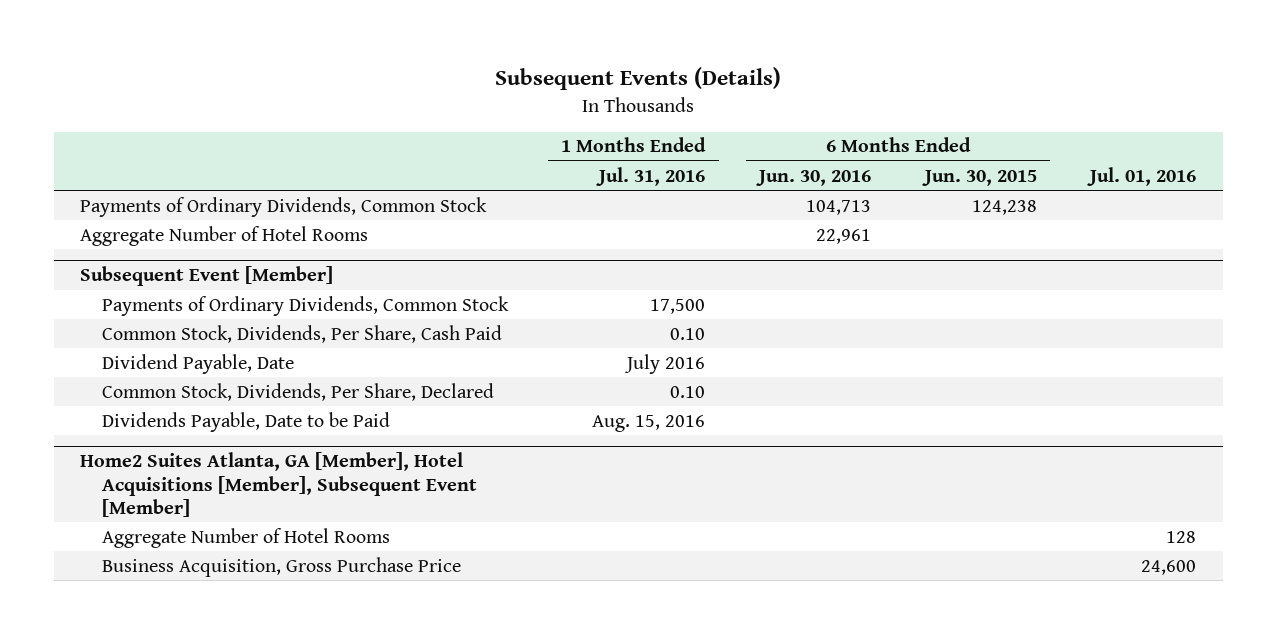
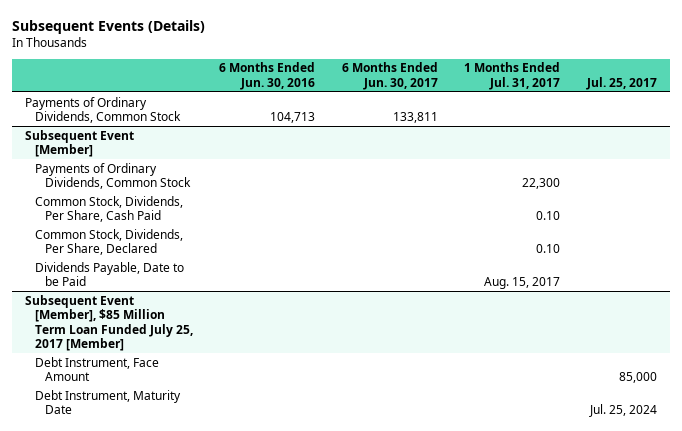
- | 1 Months Ended Jul. 31, 2016 | 6 Months Ended Jun. 30, 2016 | 6 Months Ended Jun. 30, 2015 | Jul. 01, 2016
+ | 6 Months Ended Jun. 30, 2016 | 6 Months Ended Jun. 30, 2017 | 1 Months Ended Jul. 31, 2017 | Jul. 25, 2017
- Aggregate Number of Hotel Rooms | | 22,961 | |
@ Subsequent Event [Member]
- Dividend Payable, Date | July 2016 | | |
- Home2 Suites Atlanta, GA [Member], Hotel Acquisitions [Member], Subsequent Event [Member]
- Aggregate Number of Hotel Rooms | | | | 128
- Business Acquisition, Gross Purchase Price | | | | 24,600
+ Subsequent Event [Member], $85 Million Term Loan Funded July 25, 2017 [Member]
+ Debt Instrument, Face Amount | | | | 85,000
+ Debt Instrument, Maturity Date | | | | Jul. 25, 2024

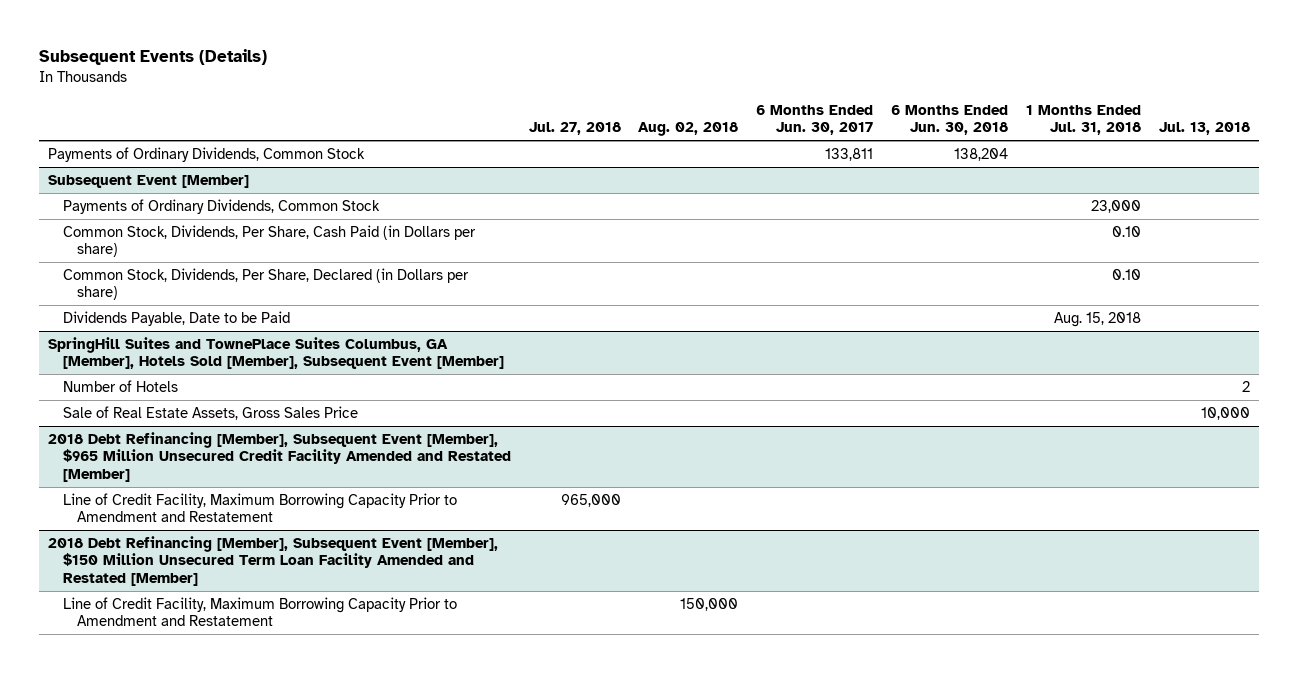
- | 6 Months Ended Jun. 30, 2016 | 6 Months Ended Jun. 30, 2017 | 1 Months Ended Jul. 31, 2017 | Jul. 25, 2017
+ | Jul. 27, 2018 | Aug. 02, 2018 | 6 Months Ended Jun. 30, 2017 | 6 Months Ended Jun. 30, 2018 | 1 Months Ended Jul. 31, 2018 | Jul. 13, 2018
@ Subsequent Event [Member]
- Common Stock, Dividends, Per Share, Cash Paid | | | 0.10 |
- Common Stock, Dividends, Per Share, Declared | | | 0.10 |
+ Common Stock, Dividends, Per Share, Cash Paid (in Dollars per share) | | | | | 0.10 |
+ Common Stock, Dividends, Per Share, Declared (in Dollars per share) | | | | | 0.10 |
- Subsequent Event [Member], $85 Million Term Loan Funded July 25, 2017 [Member]
- Debt Instrument, Face Amount | | | | 85,000
- Debt Instrument, Maturity Date | | | | Jul. 25, 2024
+ SpringHill Suites and TownePlace Suites Columbus, GA [Member], Hotels Sold [Member], Subsequent Event [Member]
+ Number of Hotels | | | | | | 2
+ Sale of Real Estate Assets, Gross Sales Price | | | | | | 10,000
+ 2018 Debt Refinancing [Member], Subsequent Event [Member], $965 Million Unsecured Credit Facility Amended and Restated [Member]
+ Line of Credit Facility, Maximum Borrowing Capacity Prior to Amendment and Restatement | 965,000 | | | | |
+ 2018 Debt Refinancing [Member], Subsequent Event [Member], $150 Million Unsecured Term Loan Facility Amended and Restated [Member]
+ Line of Credit Facility, Maximum Borrowing Capacity Prior to Amendment and Restatement | | 150,000 | | | |

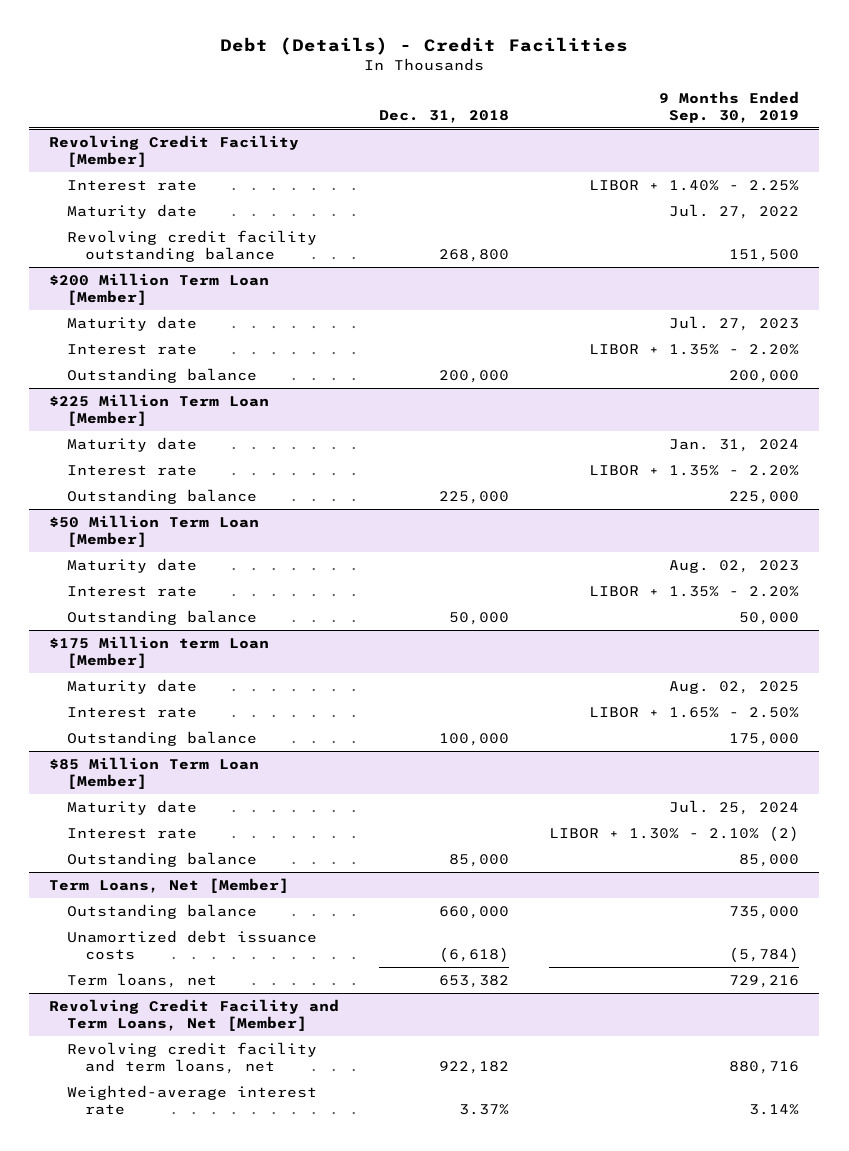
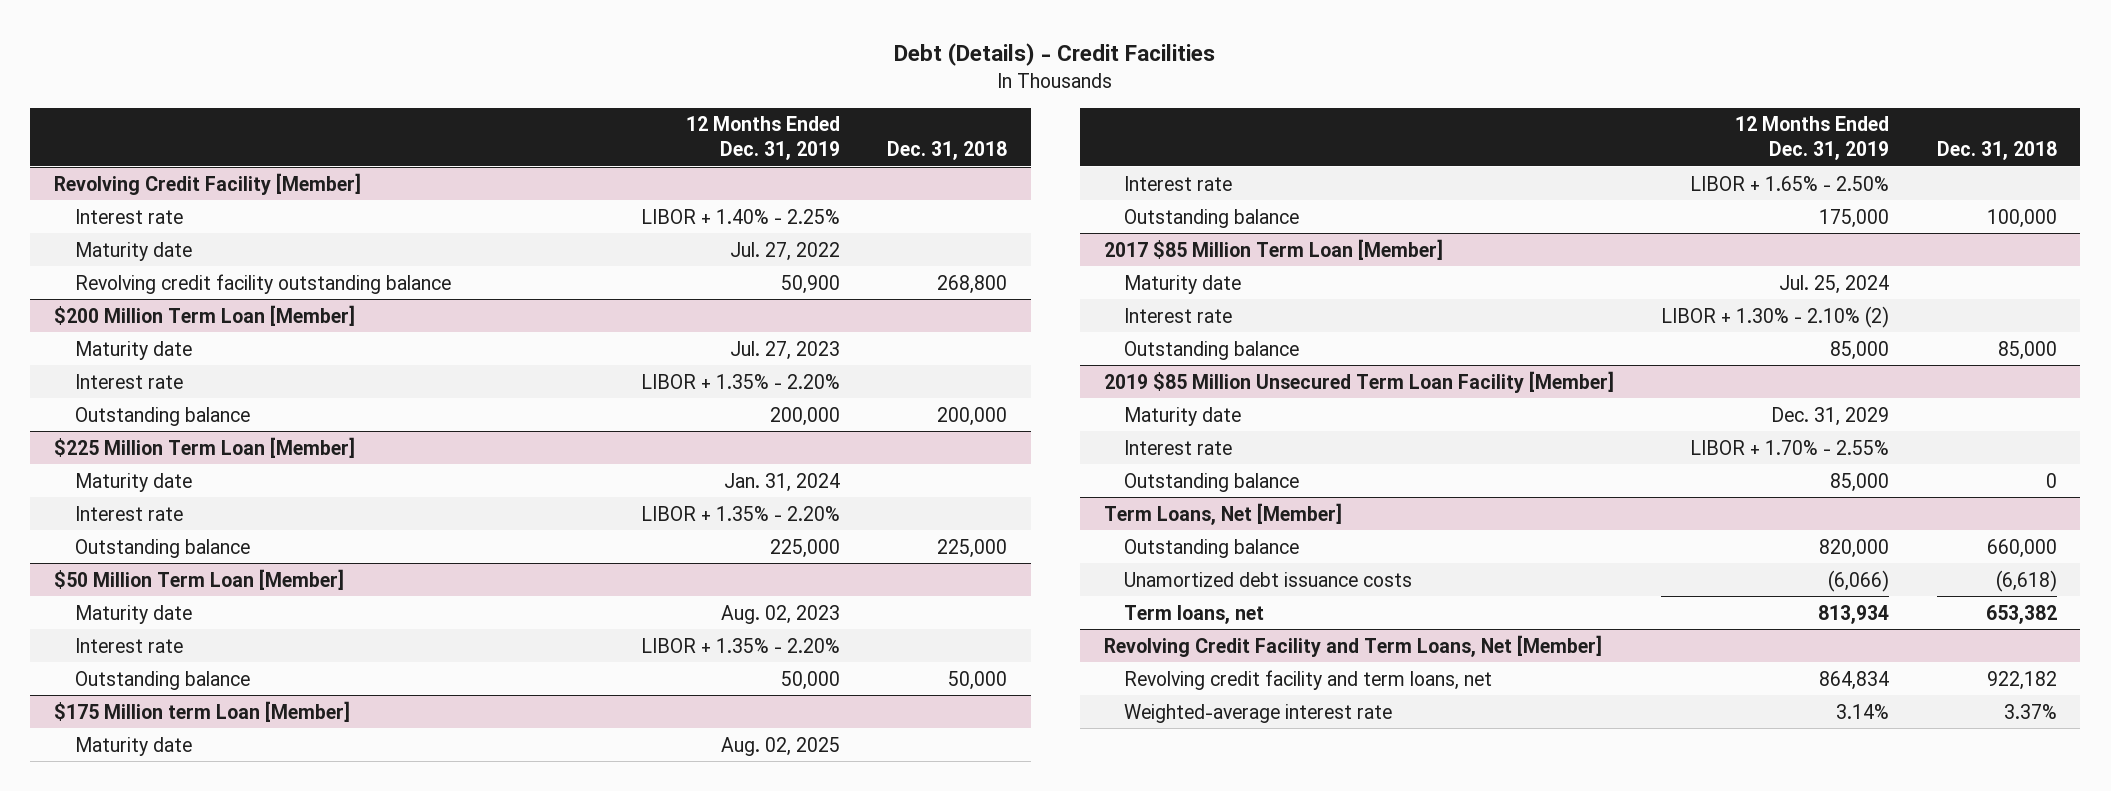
- | Dec. 31, 2018 | 9 Months Ended Sep. 30, 2019
+ | 12 Months Ended Dec. 31, 2019 | Dec. 31, 2018
- $85 Million Term Loan [Member]
+ 2017 $85 Million Term Loan [Member]
+ 2019 $85 Million Unsecured Term Loan Facility [Member]
+ Maturity date | Dec. 31, 2029 |
+ Interest rate | LIBOR + 1.70% - 2.55% |
+ Outstanding balance | 85,000 | 0

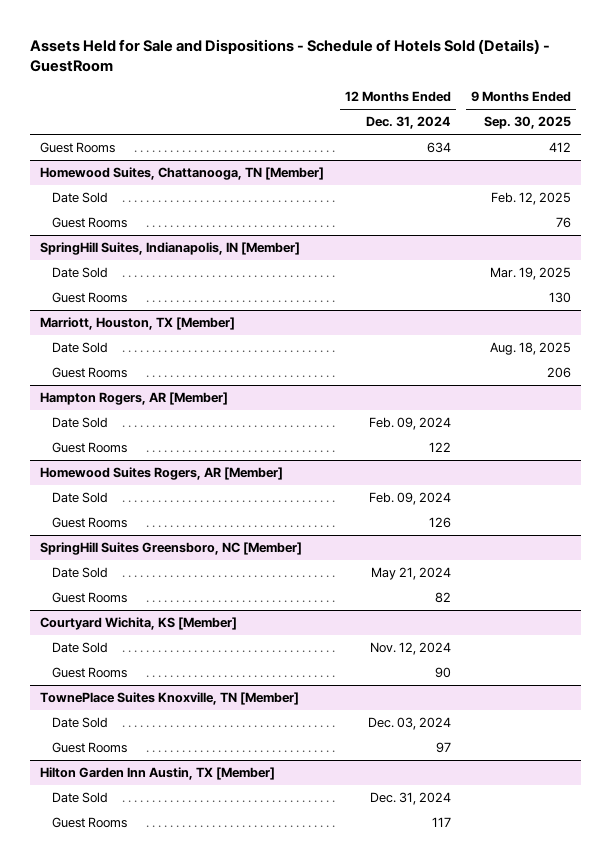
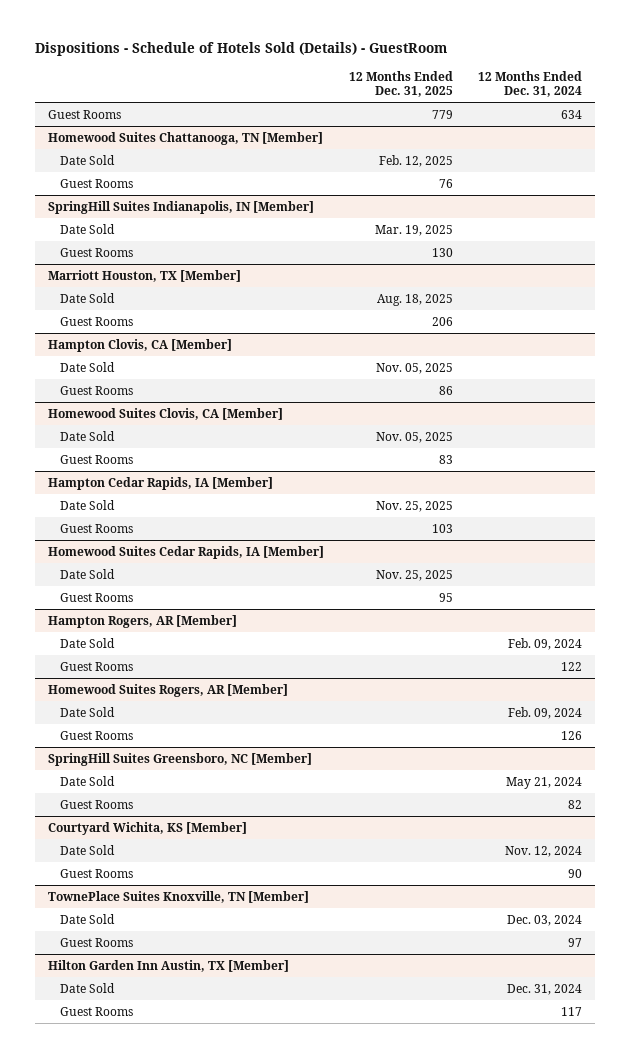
- Assets Held for Sale and Dispositions - Schedule of Hotels Sold (Details) - GuestRoom
+ Dispositions - Schedule of Hotels Sold (Details) - GuestRoom
- | 12 Months Ended Dec. 31, 2024 | 9 Months Ended Sep. 30, 2025
+ | 12 Months Ended Dec. 31, 2025 | 12 Months Ended Dec. 31, 2024
- Homewood Suites, Chattanooga, TN [Member]
+ Homewood Suites Chattanooga, TN [Member]
- SpringHill Suites, Indianapolis, IN [Member]
+ SpringHill Suites Indianapolis, IN [Member]
- Marriott, Houston, TX [Member]
+ Marriott Houston, TX [Member]
+ Hampton Clovis, CA [Member]
+ Date Sold | Nov. 05, 2025 |
+ Guest Rooms | 86 |
+ Homewood Suites Clovis, CA [Member]
+ Date Sold | Nov. 05, 2025 |
+ Guest Rooms | 83 |
+ Hampton Cedar Rapids, IA [Member]
+ Date Sold | Nov. 25, 2025 |
+ Guest Rooms | 103 |
+ Homewood Suites Cedar Rapids, IA [Member]
+ Date Sold | Nov. 25, 2025 |
+ Guest Rooms | 95 |

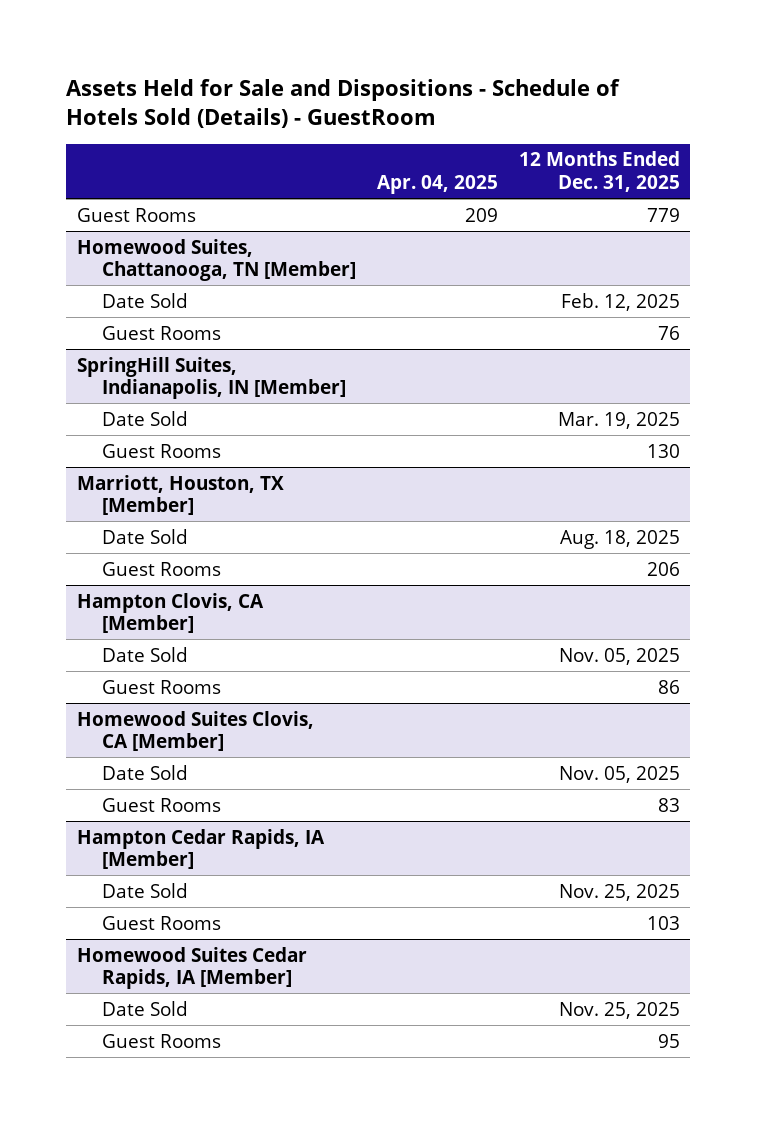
- Dispositions - Schedule of Hotels Sold (Details) - GuestRoom
+ Assets Held for Sale and Dispositions - Schedule of Hotels Sold (Details) - GuestRoom
- | 12 Months Ended Dec. 31, 2025 | 12 Months Ended Dec. 31, 2024
+ | Apr. 04, 2025 | 12 Months Ended Dec. 31, 2025
- Homewood Suites Chattanooga, TN [Member]
+ Homewood Suites, Chattanooga, TN [Member]
- SpringHill Suites Indianapolis, IN [Member]
+ SpringHill Suites, Indianapolis, IN [Member]
- Marriott Houston, TX [Member]
+ Marriott, Houston, TX [Member]
- Hampton Rogers, AR [Member]
- Date Sold | | Feb. 09, 2024
- Guest Rooms | | 122
- Homewood Suites Rogers, AR [Member]
- Date Sold | | Feb. 09, 2024
- Guest Rooms | | 126
- SpringHill Suites Greensboro, NC [Member]
- Date Sold | | May 21, 2024
- Guest Rooms | | 82
- Courtyard Wichita, KS [Member]
- Date Sold | | Nov. 12, 2024
- Guest Rooms | | 90
- TownePlace Suites Knoxville, TN [Member]
- Date Sold | | Dec. 03, 2024
- Guest Rooms | | 97
- Hilton Garden Inn Austin, TX [Member]
- Date Sold | | Dec. 31, 2024
- Guest Rooms | | 117

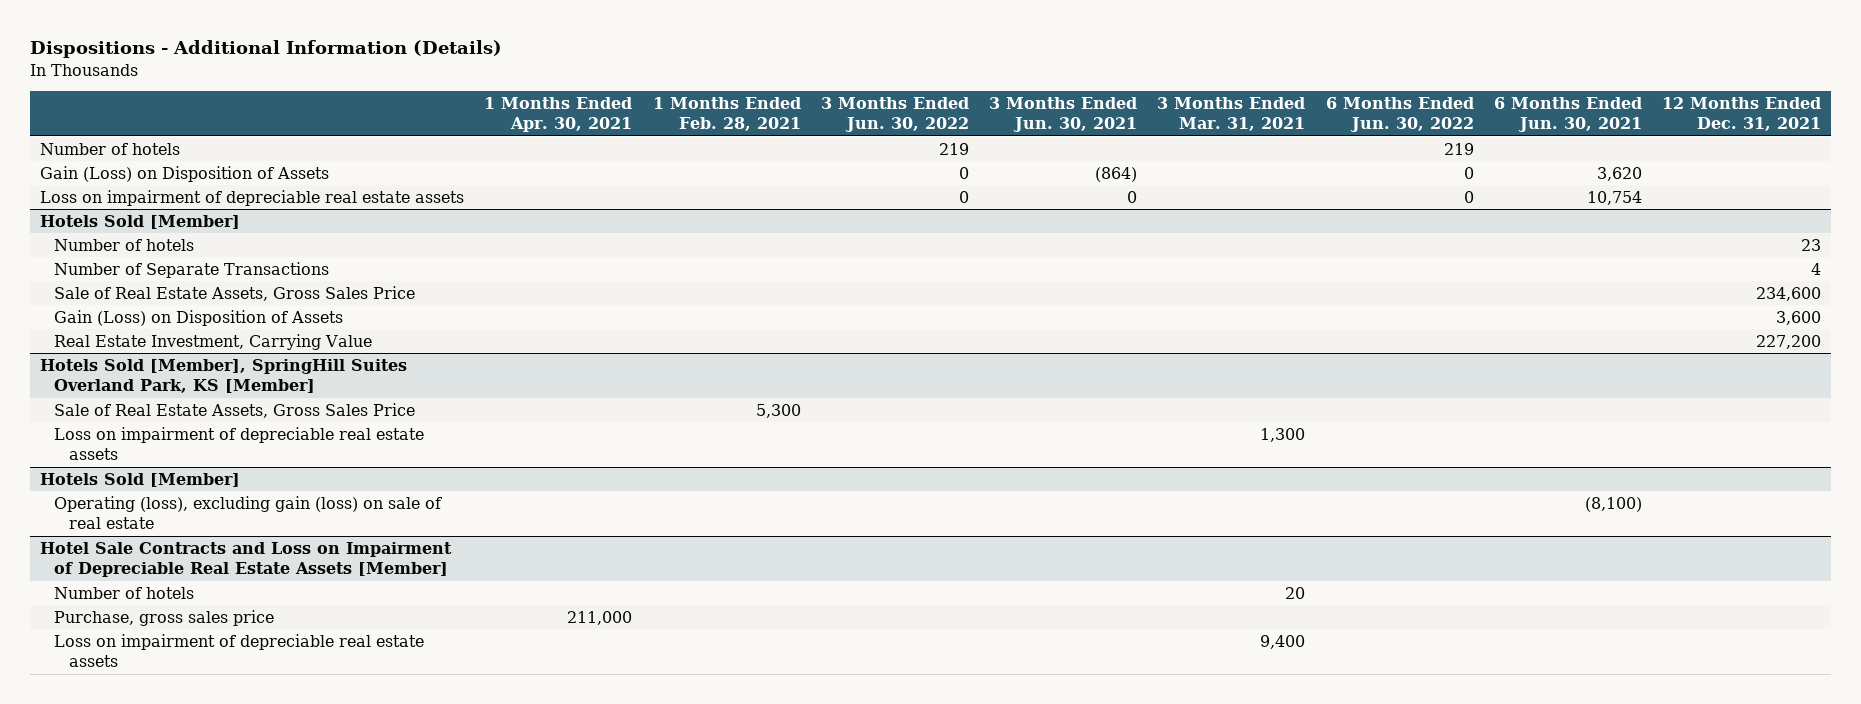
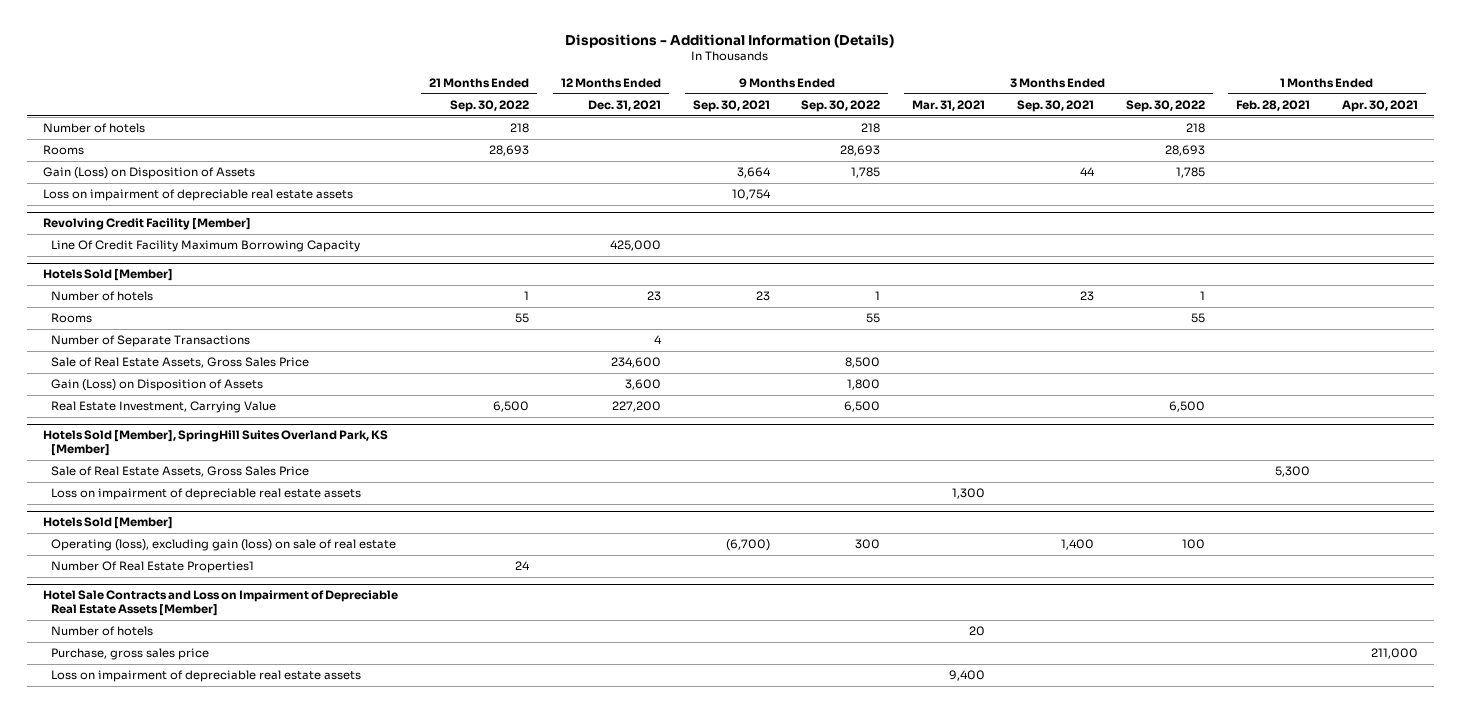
- | 1 Months Ended Apr. 30, 2021 | 1 Months Ended Feb. 28, 2021 | 3 Months Ended Jun. 30, 2022 | 3 Months Ended Jun. 30, 2021 | 3 Months Ended Mar. 31, 2021 | 6 Months Ended Jun. 30, 2022 | 6 Months Ended Jun. 30, 2021 | 12 Months Ended Dec. 31, 2021
+ | 21 Months Ended Sep. 30, 2022 | 12 Months Ended Dec. 31, 2021 | 9 Months Ended Sep. 30, 2021 | 9 Months Ended Sep. 30, 2022 | 3 Months Ended Mar. 31, 2021 | 3 Months Ended Sep. 30, 2021 | 3 Months Ended Sep. 30, 2022 | 1 Months Ended Feb. 28, 2021 | 1 Months Ended Apr. 30, 2021
+ Rooms | 28,693 | | | 28,693 | | | 28,693 | |
+ Revolving Credit Facility [Member]
+ Line Of Credit Facility Maximum Borrowing Capacity | | 425,000 | | | | | | |
@ Hotels Sold [Member]
+ Rooms | 55 | | | 55 | | | 55 | |
+ Number Of Real Estate Properties1 | 24 | | | | | | | |

